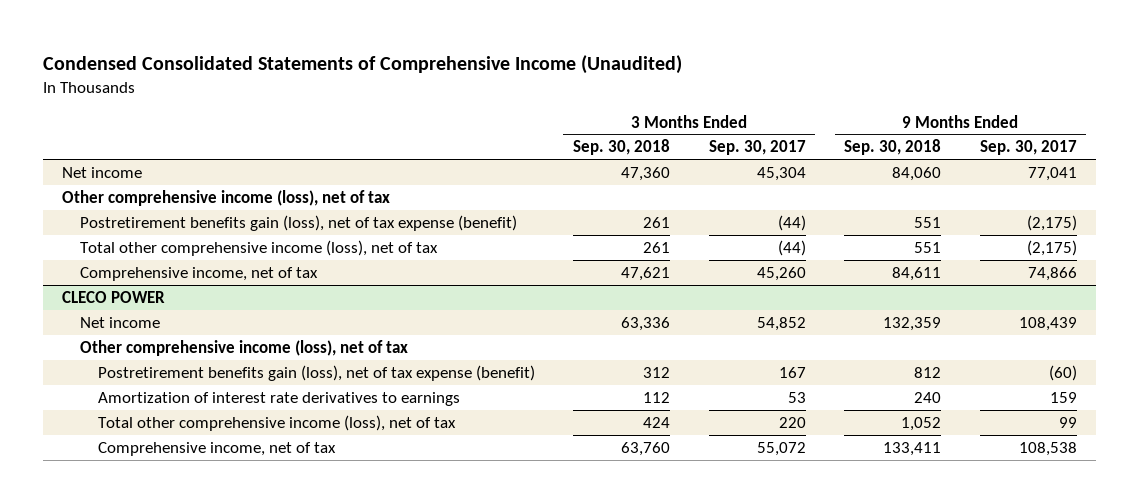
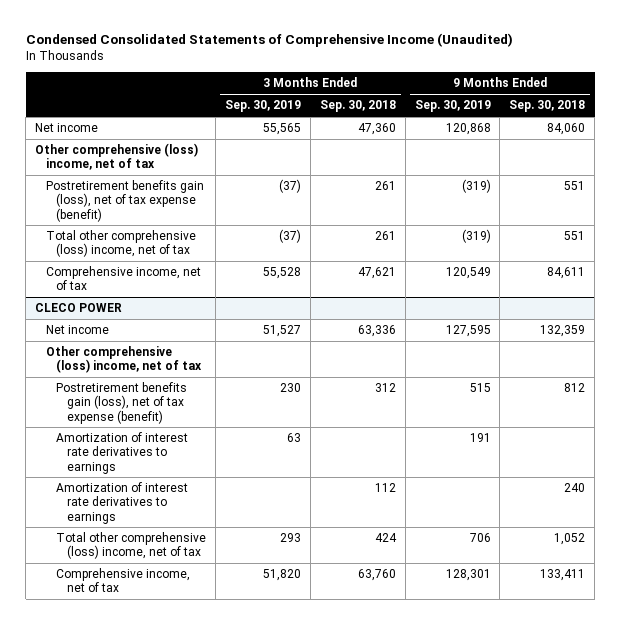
- | 3 Months Ended Sep. 30, 2018 | 3 Months Ended Sep. 30, 2017 | 9 Months Ended Sep. 30, 2018 | 9 Months Ended Sep. 30, 2017
+ | 3 Months Ended Sep. 30, 2019 | 3 Months Ended Sep. 30, 2018 | 9 Months Ended Sep. 30, 2019 | 9 Months Ended Sep. 30, 2018
- Other comprehensive income (loss), net of tax
+ Other comprehensive (loss) income, net of tax
- Total other comprehensive income (loss), net of tax | 261 | (44) | 551 | (2,175)
+ Total other comprehensive (loss) income, net of tax | (37) | 261 | (319) | 551
@ CLECO POWER
- Other comprehensive income (loss), net of tax
+ Other comprehensive (loss) income, net of tax
+ Amortization of interest rate derivatives to earnings | 63 | | 191 |
- Total other comprehensive income (loss), net of tax | 424 | 220 | 1,052 | 99
+ Total other comprehensive (loss) income, net of tax | 293 | 424 | 706 | 1,052

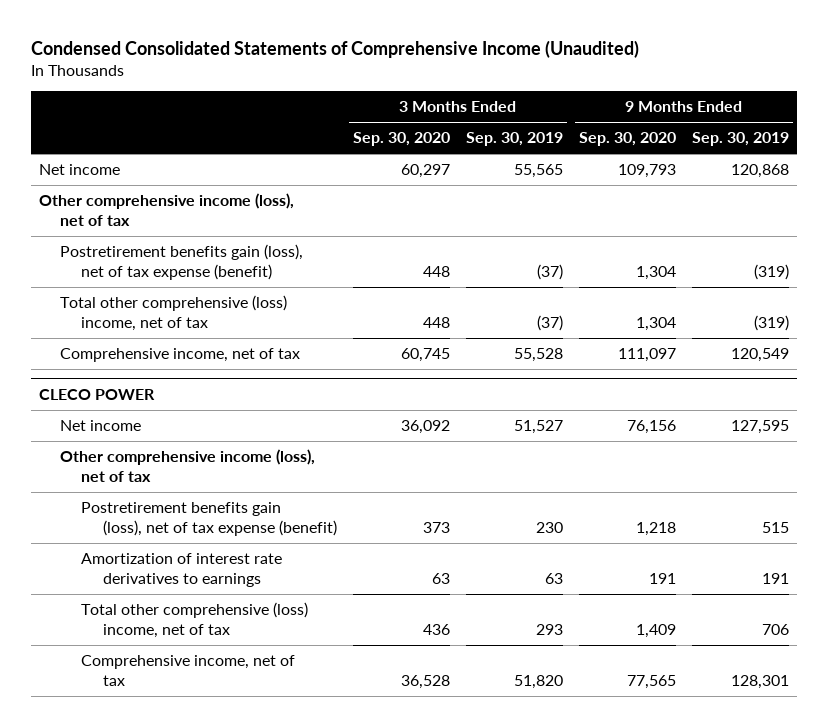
- | 3 Months Ended Sep. 30, 2019 | 3 Months Ended Sep. 30, 2018 | 9 Months Ended Sep. 30, 2019 | 9 Months Ended Sep. 30, 2018
+ | 3 Months Ended Sep. 30, 2020 | 3 Months Ended Sep. 30, 2019 | 9 Months Ended Sep. 30, 2020 | 9 Months Ended Sep. 30, 2019
- Other comprehensive (loss) income, net of tax
+ Other comprehensive income (loss), net of tax
@ CLECO POWER
- Other comprehensive (loss) income, net of tax
+ Other comprehensive income (loss), net of tax
- Amortization of interest rate derivatives to earnings | | 112 | | 240

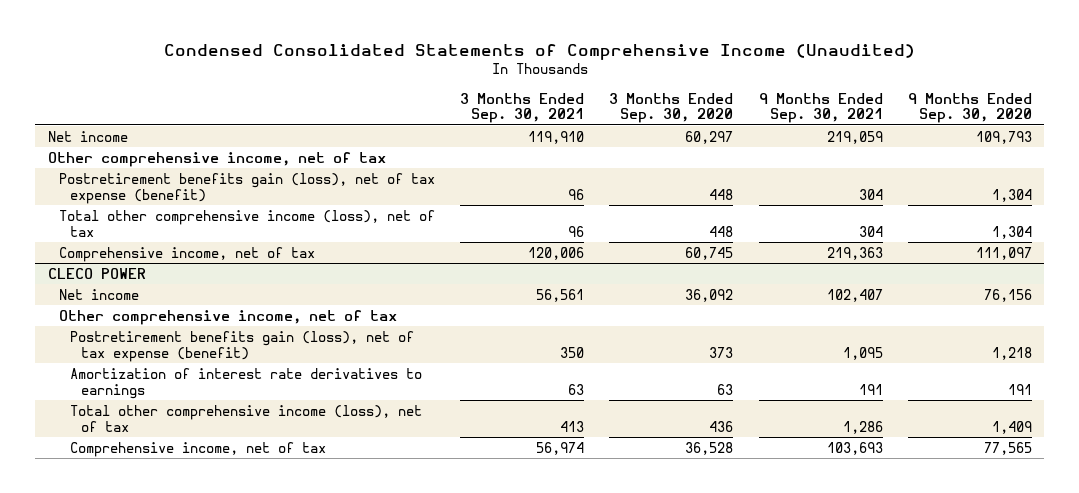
- | 3 Months Ended Sep. 30, 2020 | 3 Months Ended Sep. 30, 2019 | 9 Months Ended Sep. 30, 2020 | 9 Months Ended Sep. 30, 2019
+ | 3 Months Ended Sep. 30, 2021 | 3 Months Ended Sep. 30, 2020 | 9 Months Ended Sep. 30, 2021 | 9 Months Ended Sep. 30, 2020
- Other comprehensive income (loss), net of tax
+ Other comprehensive income, net of tax
- Total other comprehensive (loss) income, net of tax | 448 | (37) | 1,304 | (319)
+ Total other comprehensive income (loss), net of tax | 96 | 448 | 304 | 1,304
@ CLECO POWER
- Other comprehensive income (loss), net of tax
+ Other comprehensive income, net of tax
- Total other comprehensive (loss) income, net of tax | 436 | 293 | 1,409 | 706
+ Total other comprehensive income (loss), net of tax | 413 | 436 | 1,286 | 1,409

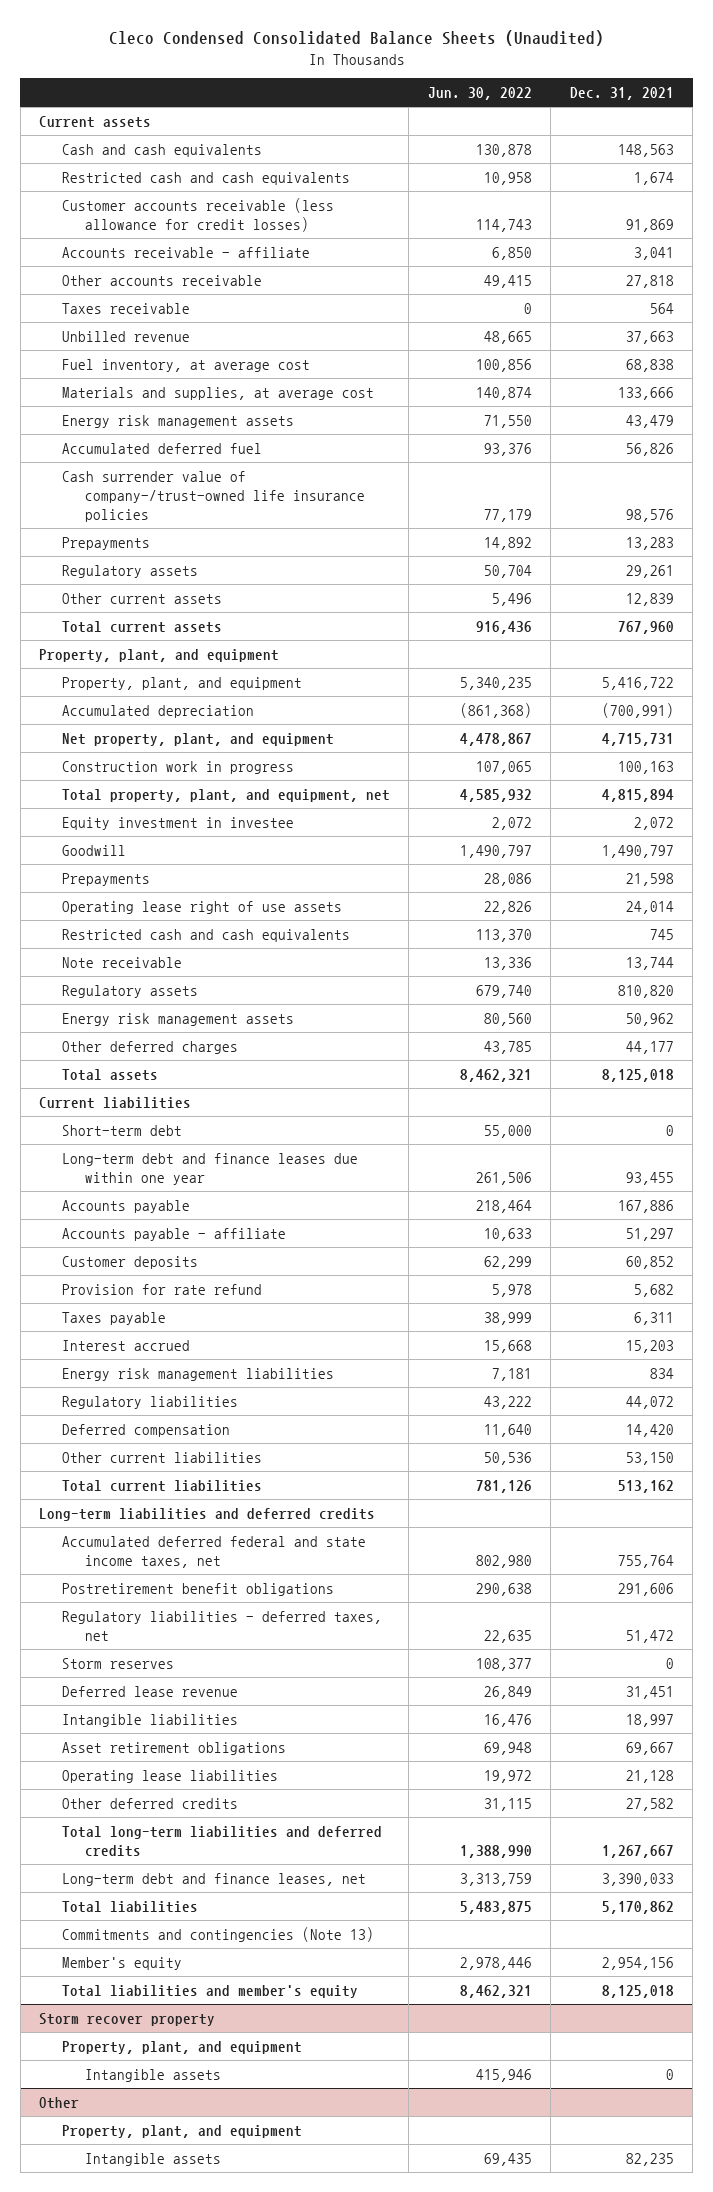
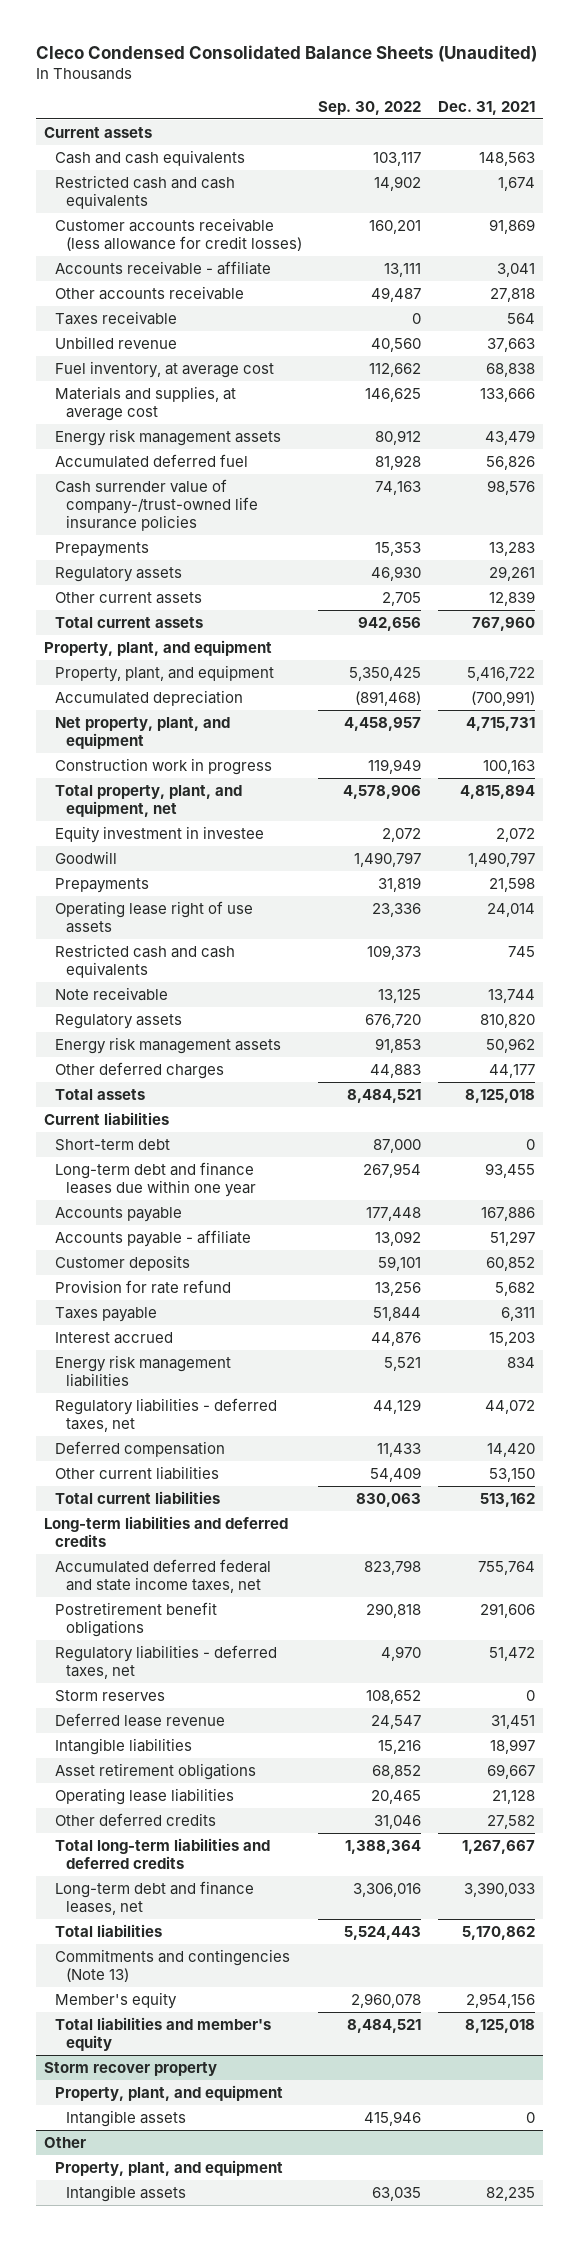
- | Jun. 30, 2022 | Dec. 31, 2021
+ | Sep. 30, 2022 | Dec. 31, 2021
- Regulatory liabilities | 43,222 | 44,072
+ Regulatory liabilities - deferred taxes, net | 44,129 | 44,072

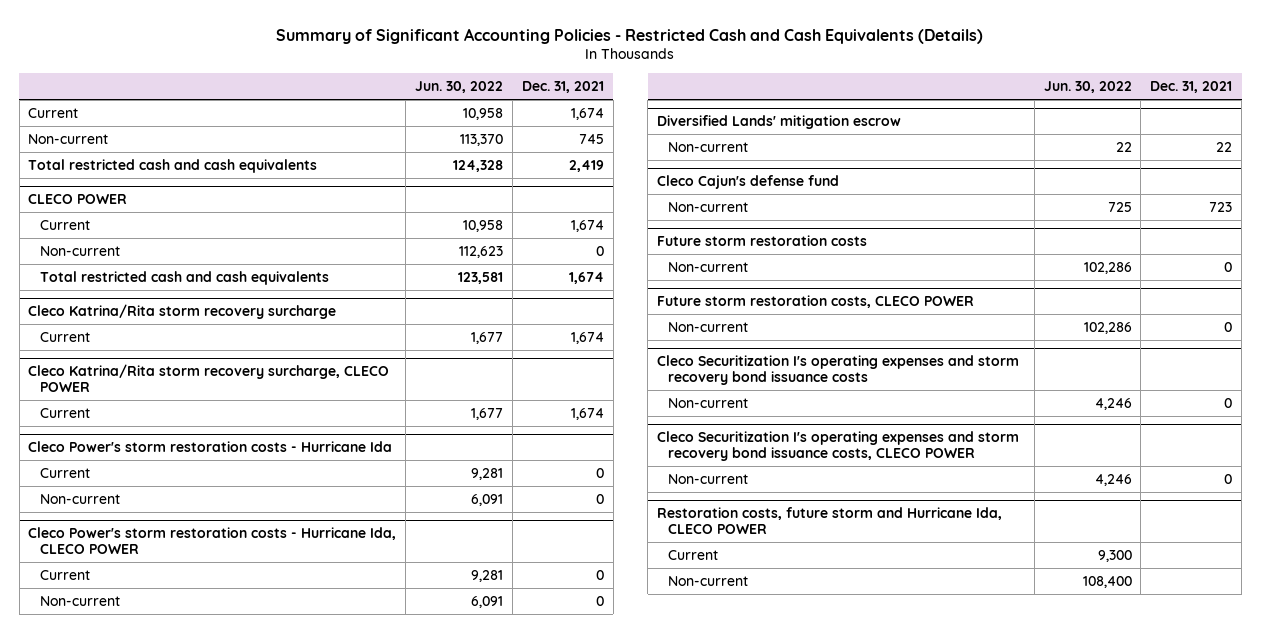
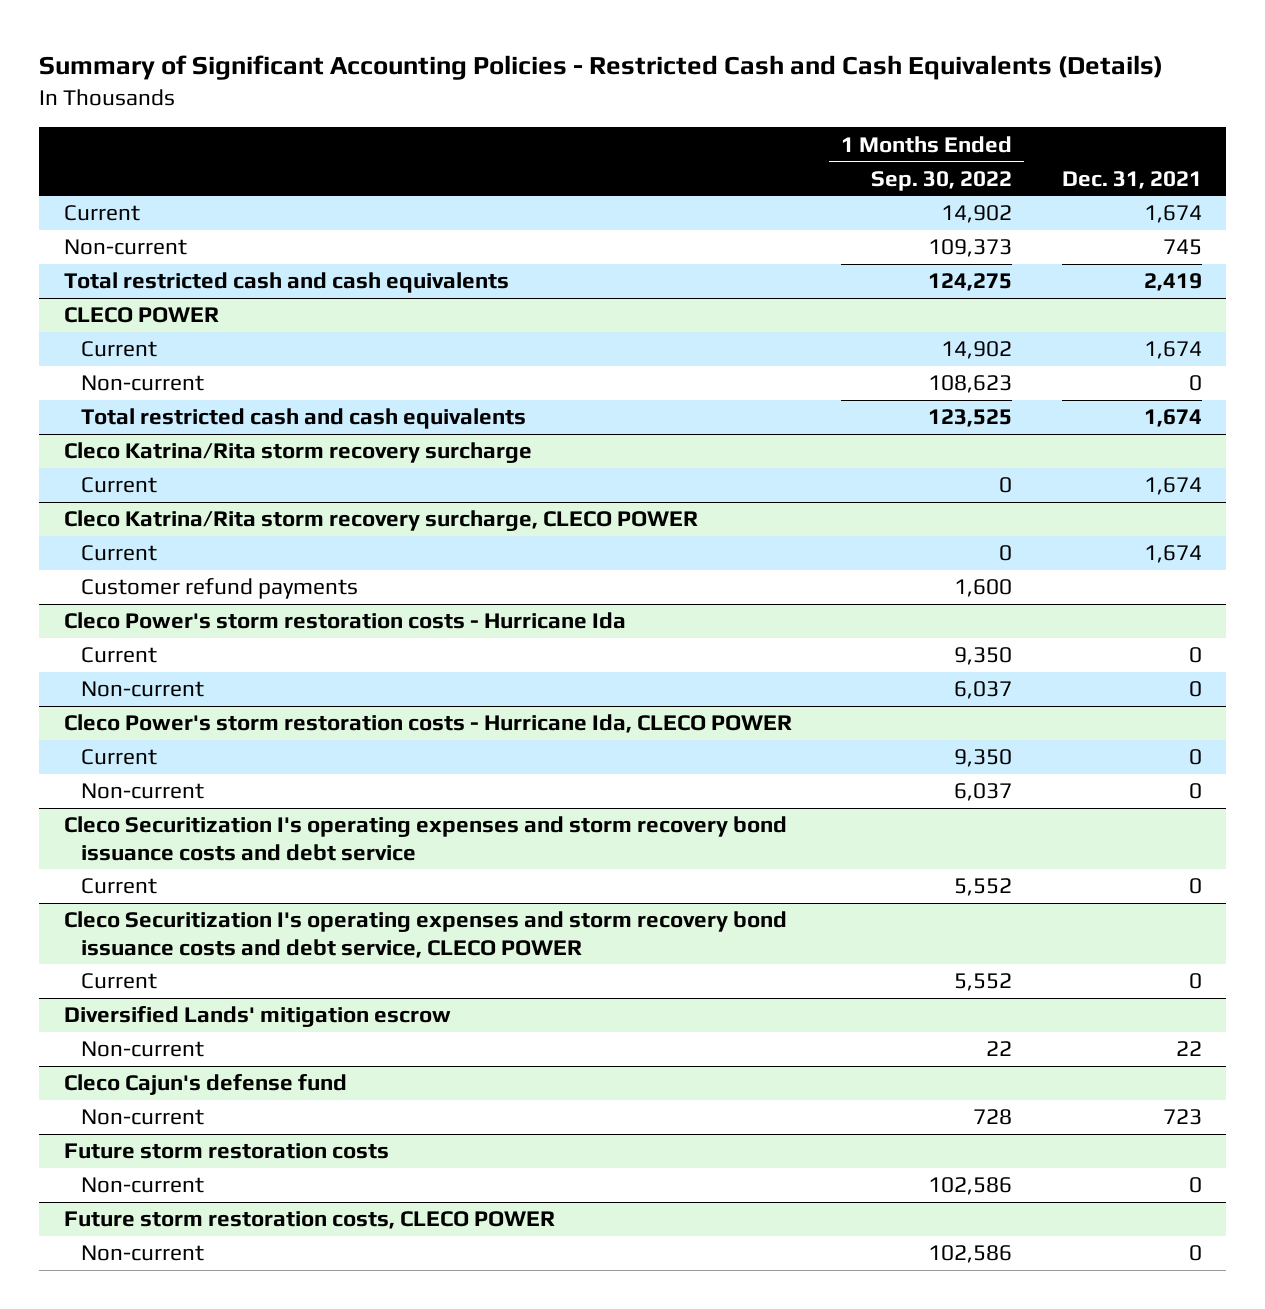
- | Jun. 30, 2022 | Dec. 31, 2021
+ | 1 Months Ended Sep. 30, 2022 | Dec. 31, 2021
@ Cleco Katrina/Rita storm recovery surcharge, CLECO POWER
+ Customer refund payments | 1,600 |
+ Cleco Securitization I's operating expenses and storm recovery bond issuance costs and debt service
+ Current | 5,552 | 0
+ Cleco Securitization I's operating expenses and storm recovery bond issuance costs and debt service, CLECO POWER
+ Current | 5,552 | 0
- Cleco Securitization I's operating expenses and storm recovery bond issuance costs
- Non-current | 4,246 | 0
- Cleco Securitization I's operating expenses and storm recovery bond issuance costs, CLECO POWER
- Non-current | 4,246 | 0
- Restoration costs, future storm and Hurricane Ida, CLECO POWER
- Current | 9,300 |
- Non-current | 108,400 |

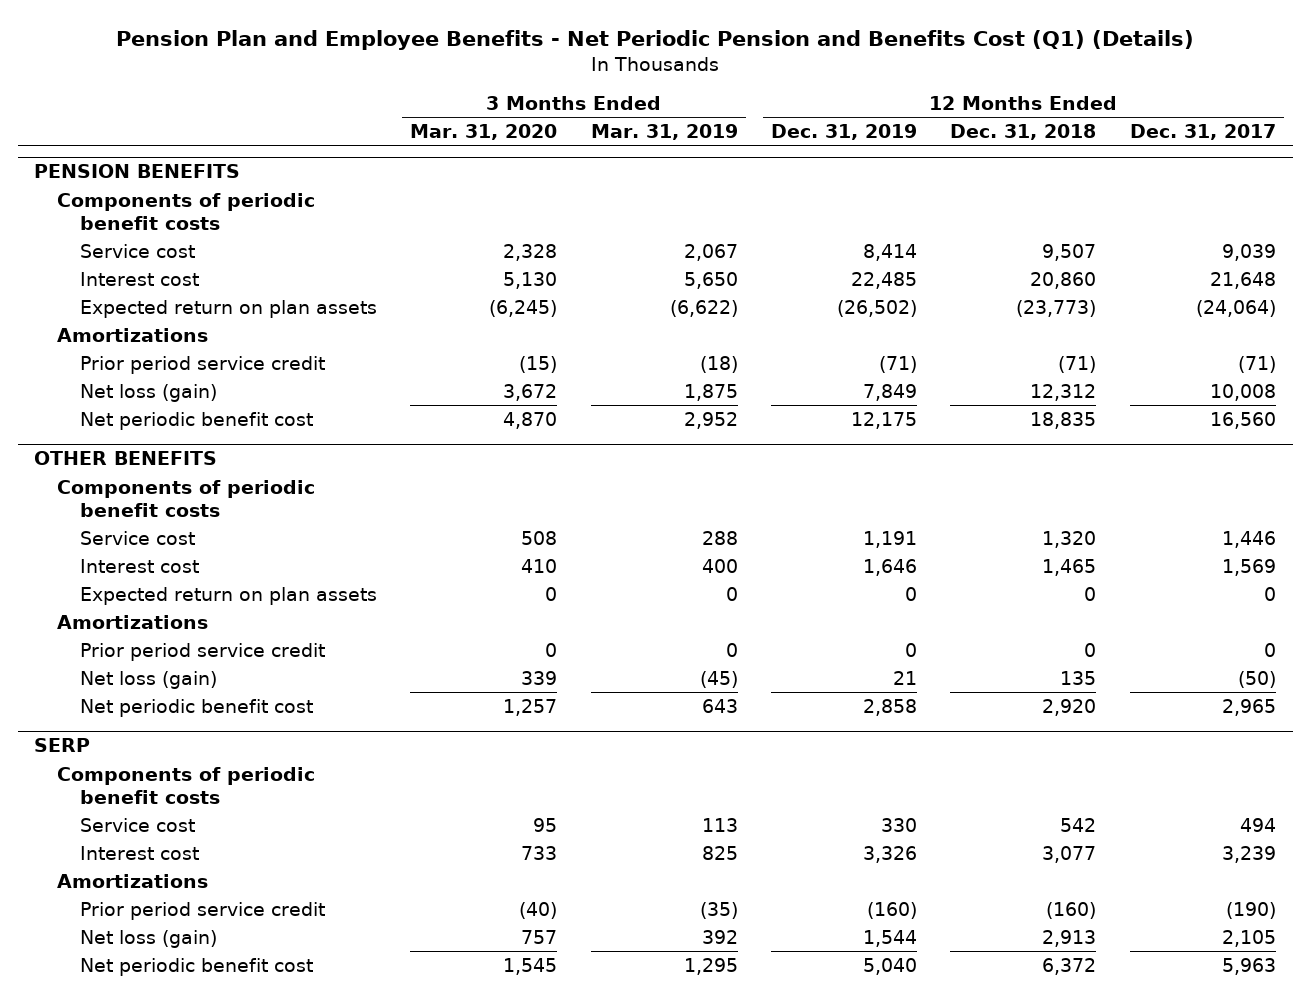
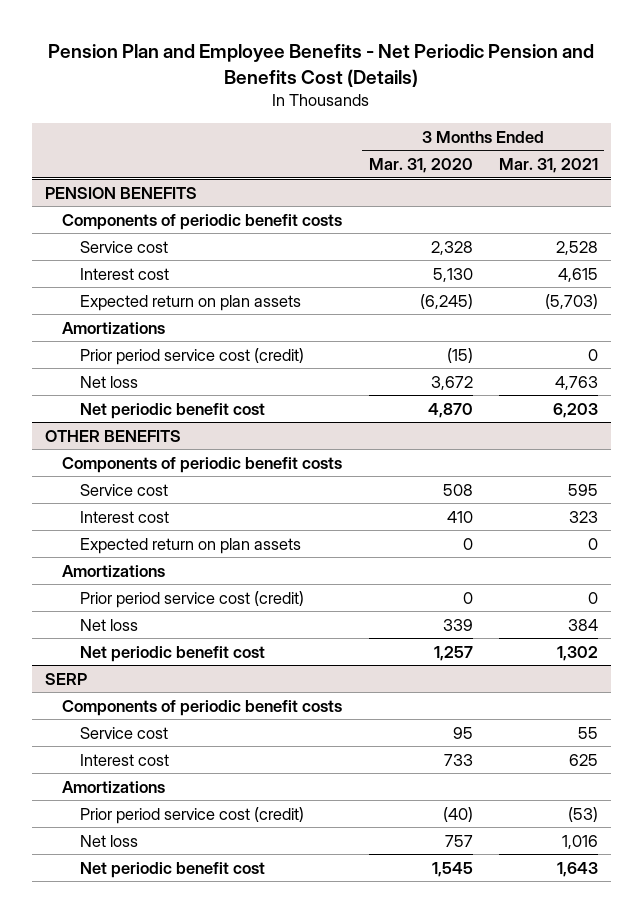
- Pension Plan and Employee Benefits - Net Periodic Pension and Benefits Cost (Q1) (Details)
+ Pension Plan and Employee Benefits - Net Periodic Pension and Benefits Cost (Details)
- | 3 Months Ended Mar. 31, 2020 | 3 Months Ended Mar. 31, 2019 | 12 Months Ended Dec. 31, 2019 | 12 Months Ended Dec. 31, 2018 | 12 Months Ended Dec. 31, 2017
+ | 3 Months Ended Mar. 31, 2020 | 3 Months Ended Mar. 31, 2021
@ PENSION BENEFITS
- Prior period service credit | (15) | (18) | (71) | (71) | (71)
- Net loss (gain) | 3,672 | 1,875 | 7,849 | 12,312 | 10,008
+ Prior period service cost (credit) | (15) | 0
+ Net loss | 3,672 | 4,763
@ OTHER BENEFITS
- Prior period service credit | 0 | 0 | 0 | 0 | 0
- Net loss (gain) | 339 | (45) | 21 | 135 | (50)
+ Prior period service cost (credit) | 0 | 0
+ Net loss | 339 | 384
@ SERP
- Prior period service credit | (40) | (35) | (160) | (160) | (190)
- Net loss (gain) | 757 | 392 | 1,544 | 2,913 | 2,105
+ Prior period service cost (credit) | (40) | (53)
+ Net loss | 757 | 1,016

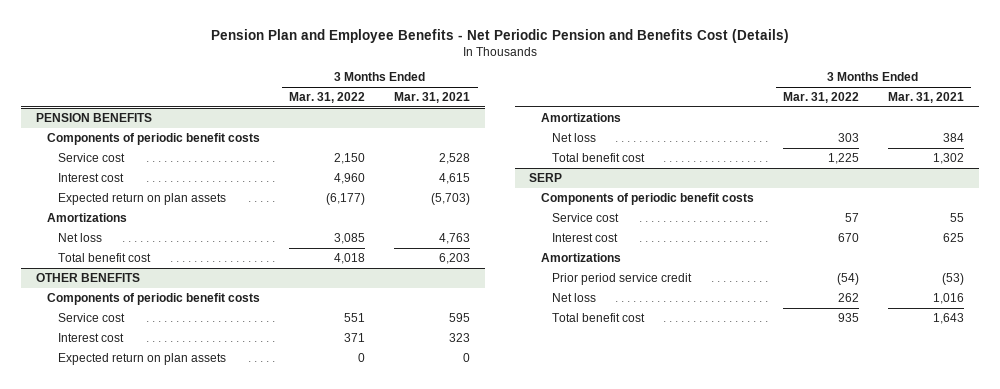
- | 3 Months Ended Mar. 31, 2020 | 3 Months Ended Mar. 31, 2021
+ | 3 Months Ended Mar. 31, 2022 | 3 Months Ended Mar. 31, 2021
@ PENSION BENEFITS
- Prior period service cost (credit) | (15) | 0
- Net periodic benefit cost | 4,870 | 6,203
+ Total benefit cost | 4,018 | 6,203
@ OTHER BENEFITS
- Prior period service cost (credit) | 0 | 0
- Net periodic benefit cost | 1,257 | 1,302
+ Total benefit cost | 1,225 | 1,302
@ SERP
- Prior period service cost (credit) | (40) | (53)
+ Prior period service credit | (54) | (53)
- Net periodic benefit cost | 1,545 | 1,643
+ Total benefit cost | 935 | 1,643

